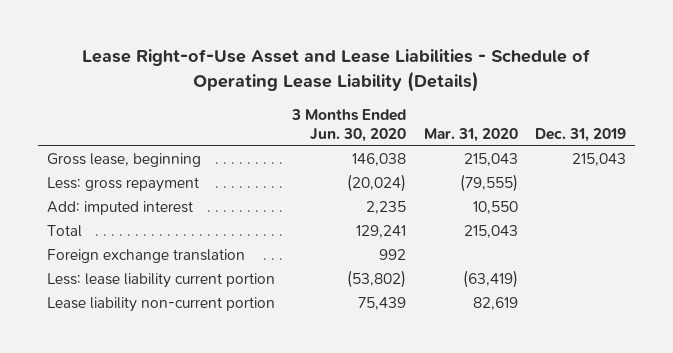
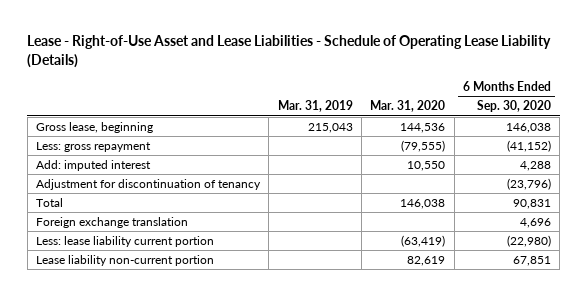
- Lease Right-of-Use Asset and Lease Liabilities - Schedule of Operating Lease Liability (Details)
+ Lease - Right-of-Use Asset and Lease Liabilities - Schedule of Operating Lease Liability (Details)
- | 3 Months Ended Jun. 30, 2020 | Mar. 31, 2020 | Dec. 31, 2019
+ | Mar. 31, 2019 | Mar. 31, 2020 | 6 Months Ended Sep. 30, 2020
- Gross lease, beginning | 146,038 | 215,043 | 215,043
+ Gross lease, beginning | 215,043 | 144,536 | 146,038
- Total | 129,241 | 215,043 |
+ Adjustment for discontinuation of tenancy | | | (23,796)
+ Total | | 146,038 | 90,831

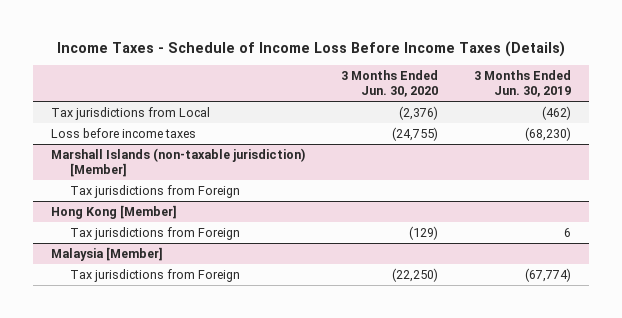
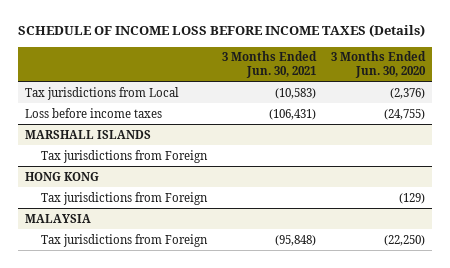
- Income Taxes - Schedule of Income Loss Before Income Taxes (Details)
+ SCHEDULE OF INCOME LOSS BEFORE INCOME TAXES (Details)
- | 3 Months Ended Jun. 30, 2020 | 3 Months Ended Jun. 30, 2019
+ | 3 Months Ended Jun. 30, 2021 | 3 Months Ended Jun. 30, 2020
- Marshall Islands (non-taxable jurisdiction) [Member]
+ MARSHALL ISLANDS
- Hong Kong [Member]
+ HONG KONG
- Malaysia [Member]
+ MALAYSIA

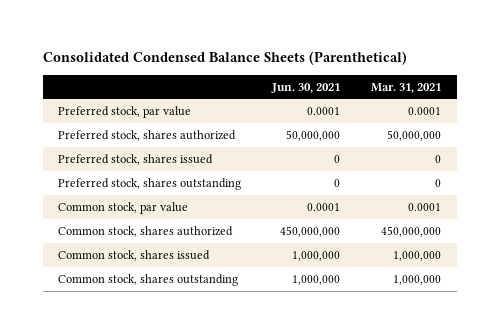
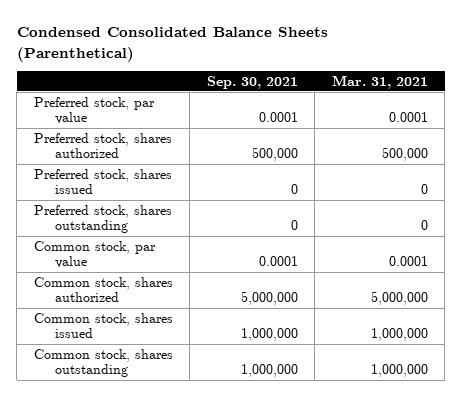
- Consolidated Condensed Balance Sheets (Parenthetical)
+ Condensed Consolidated Balance Sheets (Parenthetical)
- | Jun. 30, 2021 | Mar. 31, 2021
+ | Sep. 30, 2021 | Mar. 31, 2021
- Preferred stock, shares authorized | 50,000,000 | 50,000,000
+ Preferred stock, shares authorized | 500,000 | 500,000
- Common stock, shares authorized | 450,000,000 | 450,000,000
+ Common stock, shares authorized | 5,000,000 | 5,000,000

